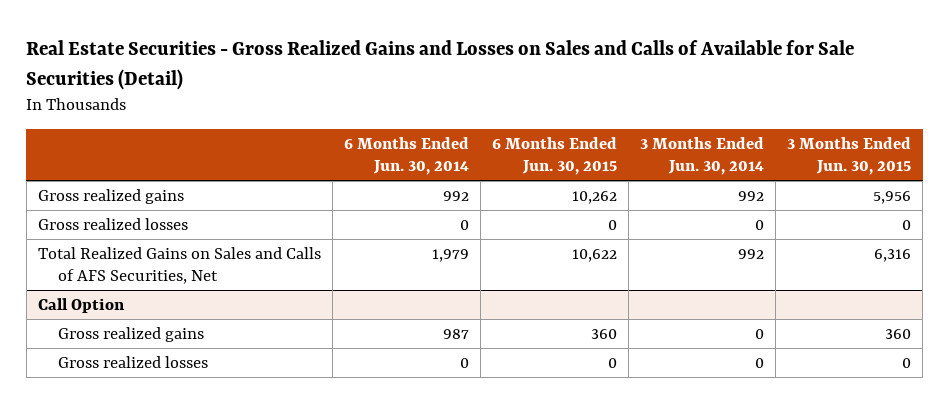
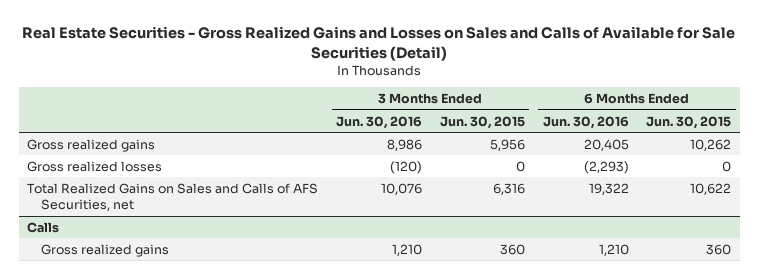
- | 6 Months Ended Jun. 30, 2014 | 6 Months Ended Jun. 30, 2015 | 3 Months Ended Jun. 30, 2014 | 3 Months Ended Jun. 30, 2015
+ | 3 Months Ended Jun. 30, 2016 | 3 Months Ended Jun. 30, 2015 | 6 Months Ended Jun. 30, 2016 | 6 Months Ended Jun. 30, 2015
- Total Realized Gains on Sales and Calls of AFS Securities, Net | 1,979 | 10,622 | 992 | 6,316
- Call Option
+ Total Realized Gains on Sales and Calls of AFS Securities, net | 10,076 | 6,316 | 19,322 | 10,622
+ Calls
- Gross realized losses | 0 | 0 | 0 | 0

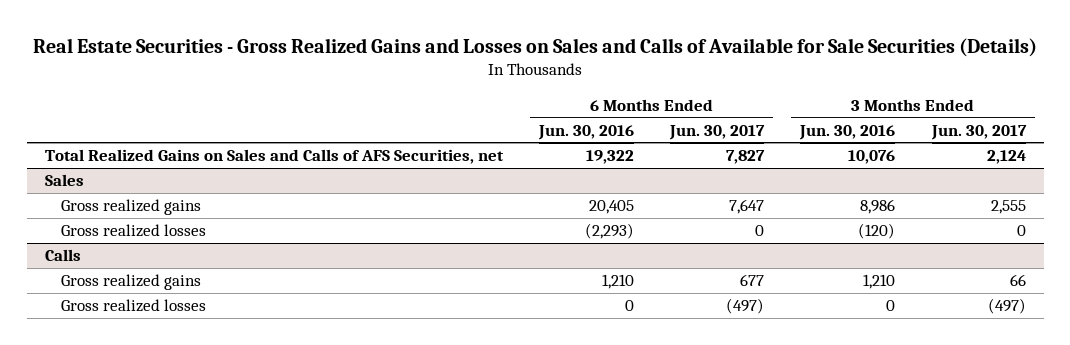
- Real Estate Securities - Gross Realized Gains and Losses on Sales and Calls of Available for Sale Securities (Detail)
+ Real Estate Securities - Gross Realized Gains and Losses on Sales and Calls of Available for Sale Securities (Details)
- | 3 Months Ended Jun. 30, 2016 | 3 Months Ended Jun. 30, 2015 | 6 Months Ended Jun. 30, 2016 | 6 Months Ended Jun. 30, 2015
+ | 6 Months Ended Jun. 30, 2016 | 6 Months Ended Jun. 30, 2017 | 3 Months Ended Jun. 30, 2016 | 3 Months Ended Jun. 30, 2017
moved up: Total Realized Gains on Sales and Calls of AFS Securities, net | 19,322 | 7,827 | 10,076 | 2,124
+ Sales
@ Calls
+ Gross realized losses | 0 | (497) | 0 | (497)

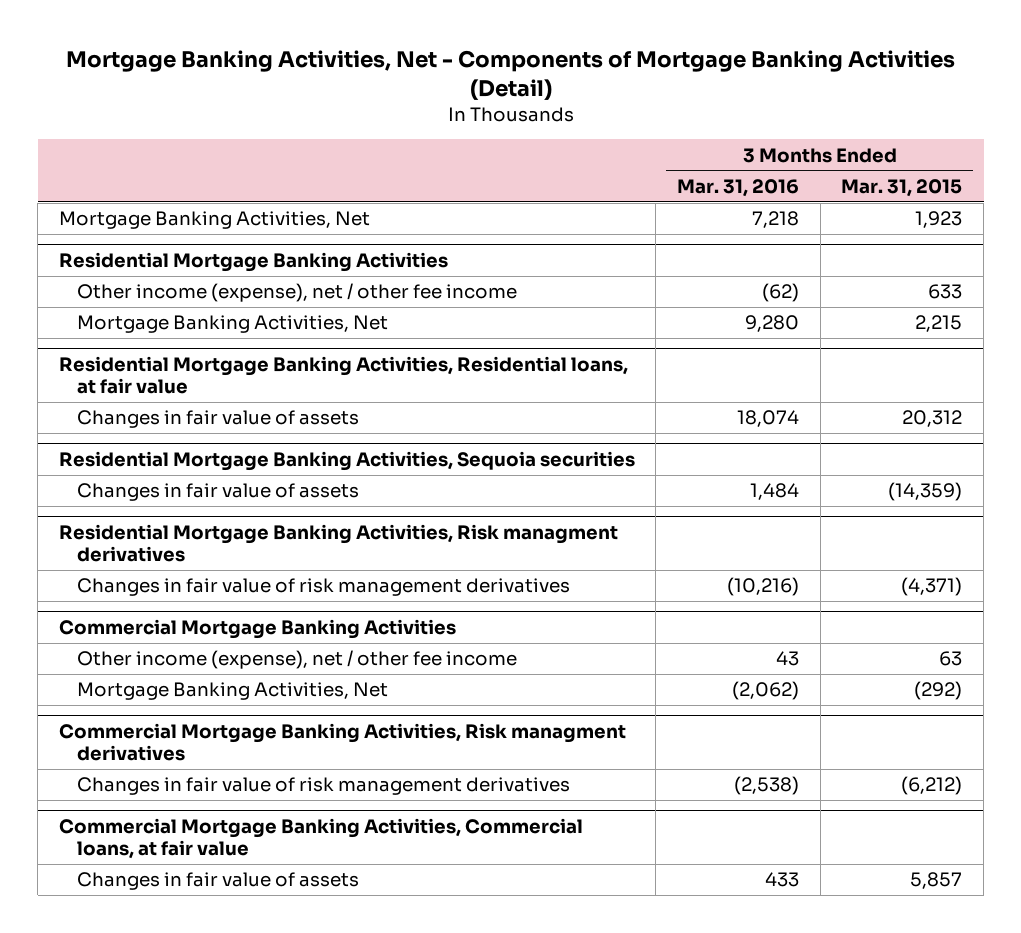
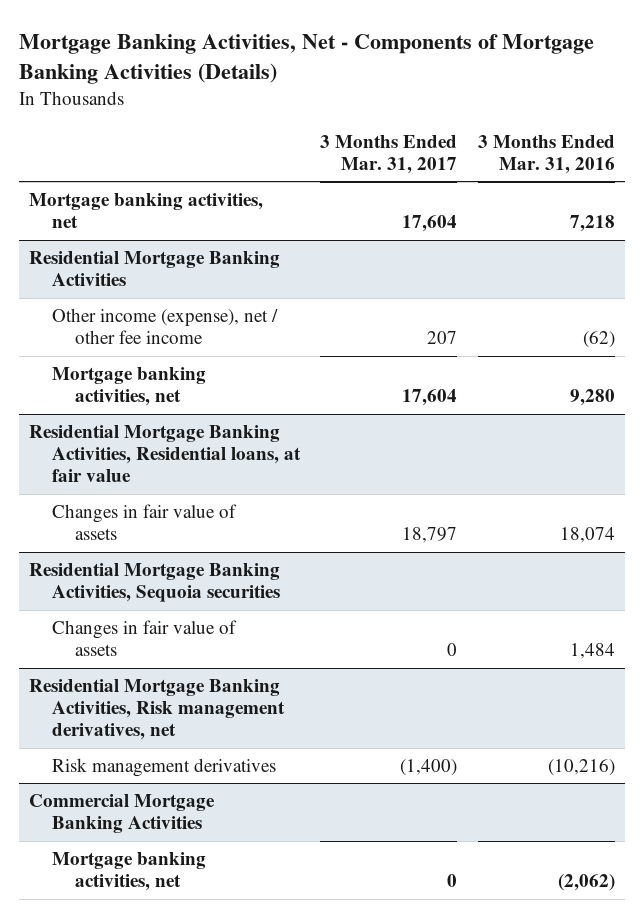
- Mortgage Banking Activities, Net - Components of Mortgage Banking Activities (Detail)
+ Mortgage Banking Activities, Net - Components of Mortgage Banking Activities (Details)
- | 3 Months Ended Mar. 31, 2016 | 3 Months Ended Mar. 31, 2015
+ | 3 Months Ended Mar. 31, 2017 | 3 Months Ended Mar. 31, 2016
- Mortgage Banking Activities, Net | 7,218 | 1,923
+ Mortgage banking activities, net | 17,604 | 7,218
@ Residential Mortgage Banking Activities
- Mortgage Banking Activities, Net | 9,280 | 2,215
+ Mortgage banking activities, net | 17,604 | 9,280
- Residential Mortgage Banking Activities, Risk managment derivatives
- Changes in fair value of risk management derivatives | (10,216) | (4,371)
+ Residential Mortgage Banking Activities, Risk management derivatives, net
+ Risk management derivatives | (1,400) | (10,216)
@ Commercial Mortgage Banking Activities
- Other income (expense), net / other fee income | 43 | 63
- Mortgage Banking Activities, Net | (2,062) | (292)
- Commercial Mortgage Banking Activities, Risk managment derivatives
- Changes in fair value of risk management derivatives | (2,538) | (6,212)
- Commercial Mortgage Banking Activities, Commercial loans, at fair value
- Changes in fair value of assets | 433 | 5,857
@ Commercial Mortgage Banking Activities
+ Mortgage banking activities, net | 0 | (2,062)

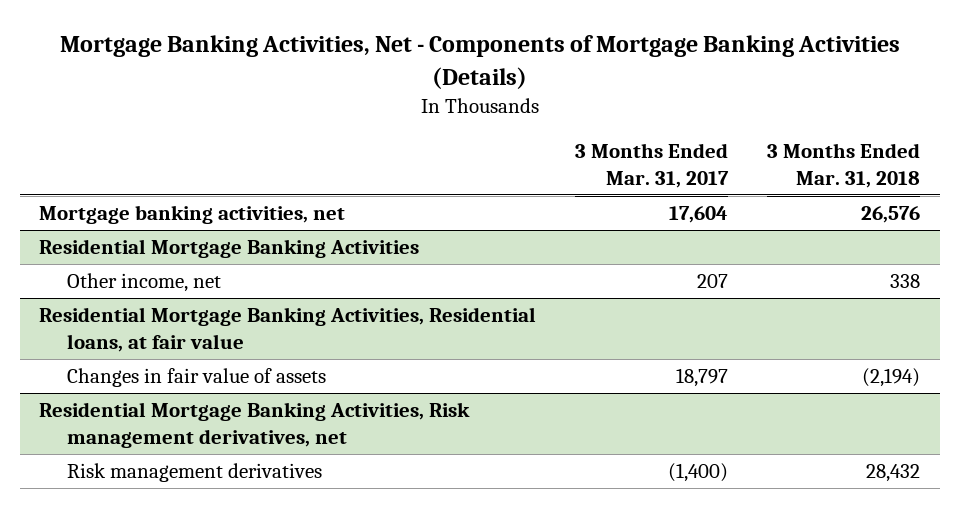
- | 3 Months Ended Mar. 31, 2017 | 3 Months Ended Mar. 31, 2016
+ | 3 Months Ended Mar. 31, 2017 | 3 Months Ended Mar. 31, 2018
@ Residential Mortgage Banking Activities
- Other income (expense), net / other fee income | 207 | (62)
- Mortgage banking activities, net | 17,604 | 9,280
+ Other income, net | 207 | 338
- Residential Mortgage Banking Activities, Sequoia securities
- Changes in fair value of assets | 0 | 1,484
- Commercial Mortgage Banking Activities
- Mortgage banking activities, net | 0 | (2,062)

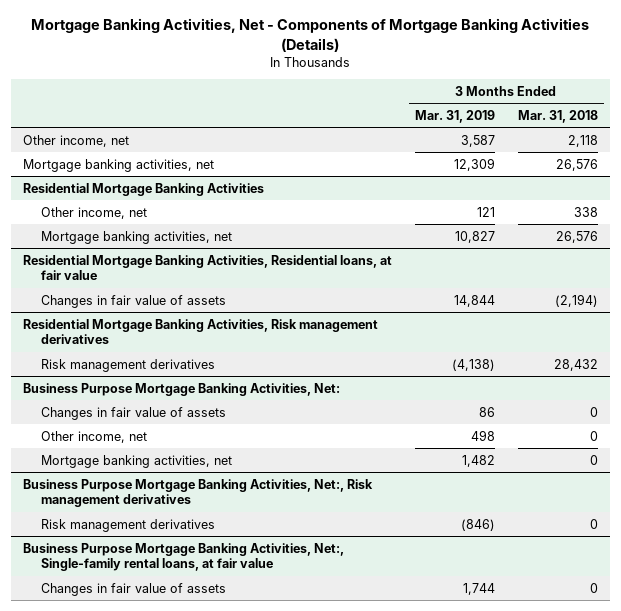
- | 3 Months Ended Mar. 31, 2017 | 3 Months Ended Mar. 31, 2018
+ | 3 Months Ended Mar. 31, 2019 | 3 Months Ended Mar. 31, 2018
+ Other income, net | 3,587 | 2,118
@ Residential Mortgage Banking Activities
+ Mortgage banking activities, net | 10,827 | 26,576
- Residential Mortgage Banking Activities, Risk management derivatives, net
+ Residential Mortgage Banking Activities, Risk management derivatives
+ Business Purpose Mortgage Banking Activities, Net:
+ Changes in fair value of assets | 86 | 0
+ Other income, net | 498 | 0
+ Mortgage banking activities, net | 1,482 | 0
+ Business Purpose Mortgage Banking Activities, Net:, Risk management derivatives
+ Risk management derivatives | (846) | 0
+ Business Purpose Mortgage Banking Activities, Net:, Single-family rental loans, at fair value
+ Changes in fair value of assets | 1,744 | 0

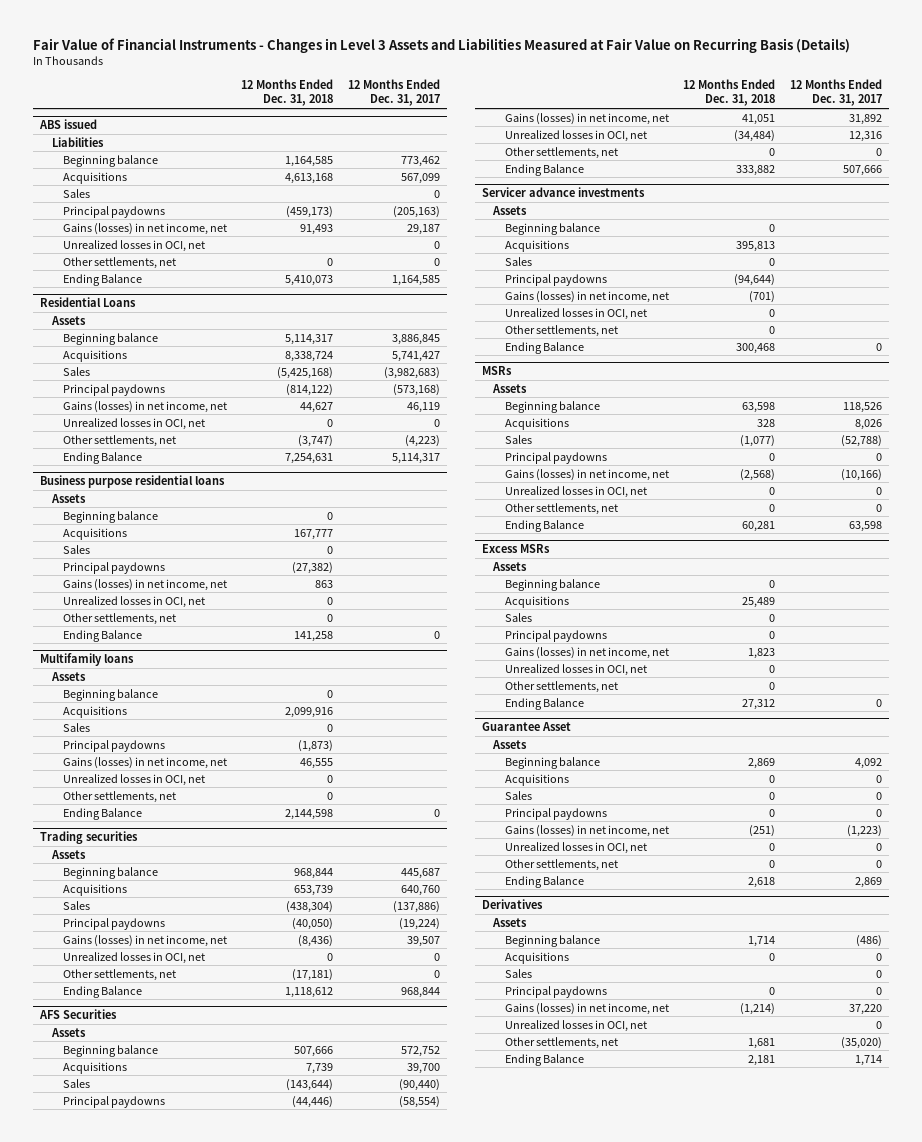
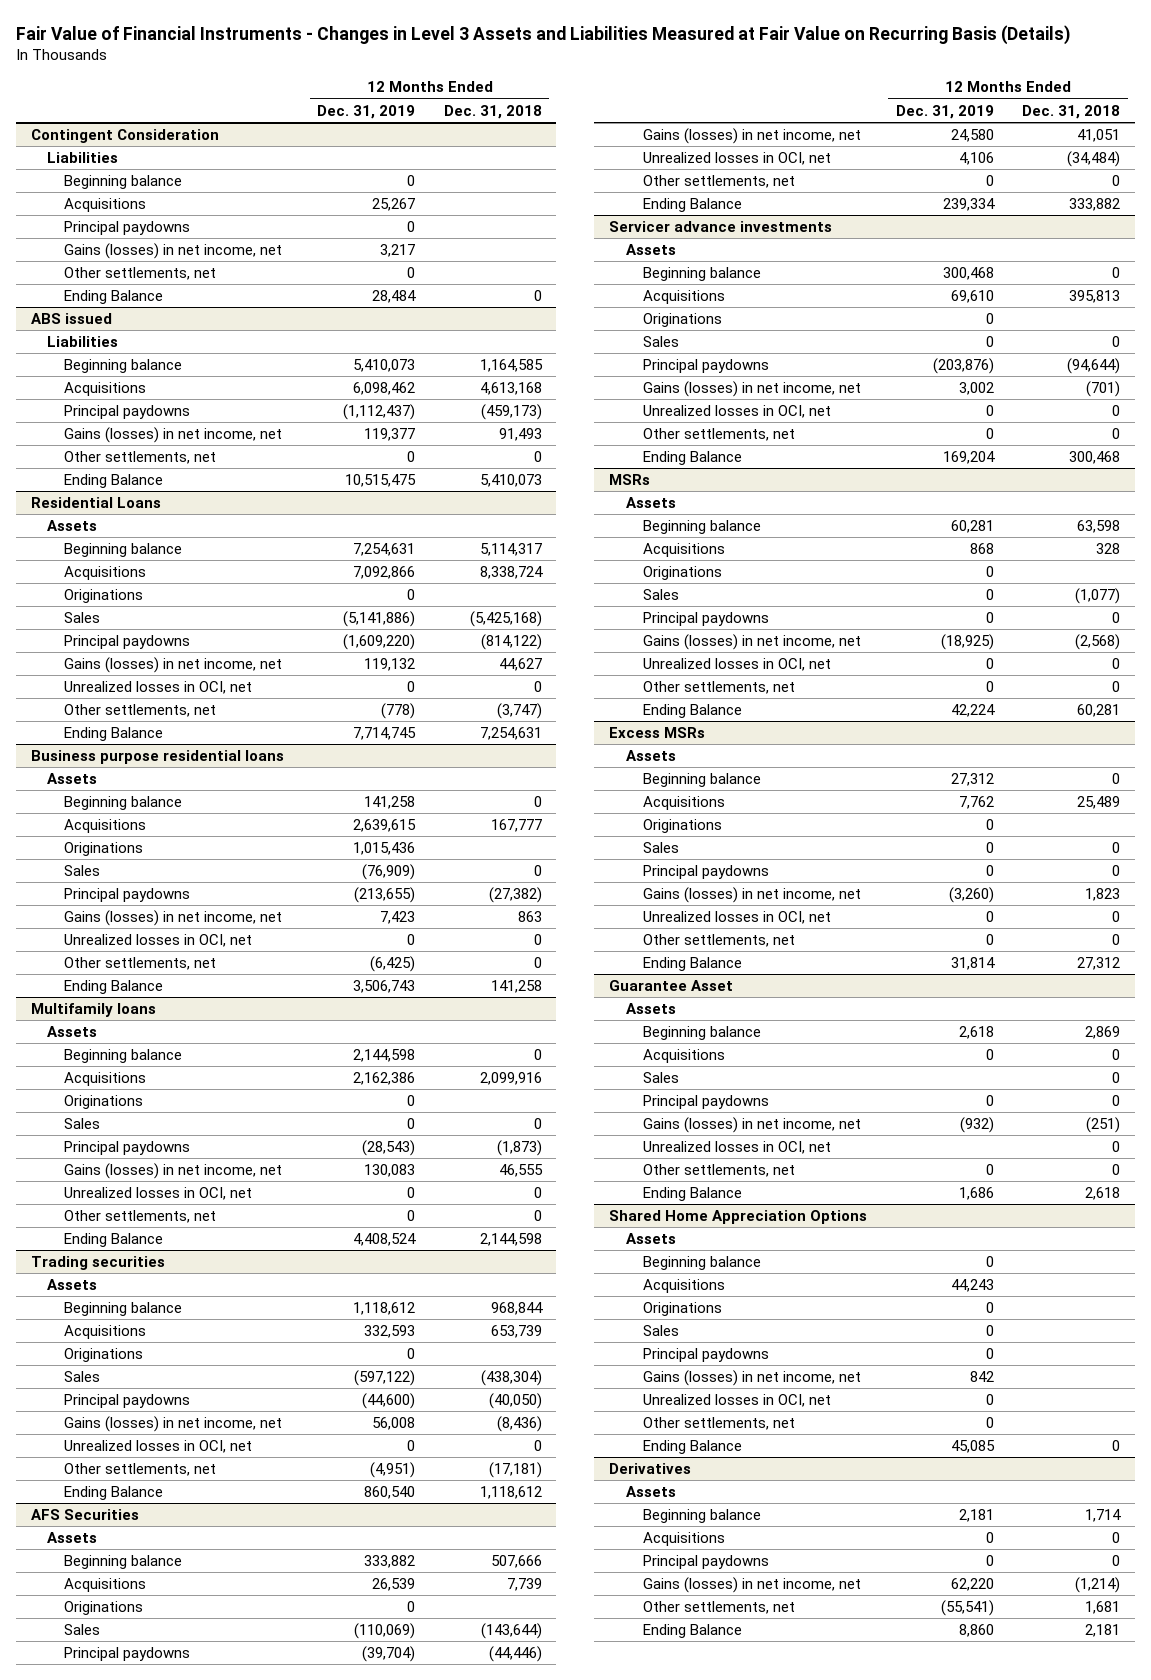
- | 12 Months Ended Dec. 31, 2018 | 12 Months Ended Dec. 31, 2017
+ | 12 Months Ended Dec. 31, 2019 | 12 Months Ended Dec. 31, 2018
+ Contingent Consideration
+ Liabilities
+ Beginning balance | 0 |
+ Acquisitions | 25,267 |
+ Principal paydowns | 0 |
+ Gains (losses) in net income, net | 3,217 |
+ Other settlements, net | 0 |
+ Ending Balance | 28,484 | 0
@ ABS issued
- Sales | | 0
- Unrealized losses in OCI, net | | 0
@ Residential Loans
+ Originations | 0 |
@ Business purpose residential loans
+ Originations | 1,015,436 |
@ Multifamily loans
+ Originations | 0 |
@ Trading securities
+ Originations | 0 |
@ AFS Securities
+ Originations | 0 |
@ Servicer advance investments
+ Originations | 0 |
@ MSRs
+ Originations | 0 |
@ Excess MSRs
+ Originations | 0 |
+ Shared Home Appreciation Options
+ Assets
+ Beginning balance | 0 |
+ Acquisitions | 44,243 |
+ Originations | 0 |
+ Sales | 0 |
+ Principal paydowns | 0 |
+ Gains (losses) in net income, net | 842 |
+ Unrealized losses in OCI, net | 0 |
+ Other settlements, net | 0 |
+ Ending Balance | 45,085 | 0
@ Derivatives
- Sales | | 0
- Unrealized losses in OCI, net | | 0

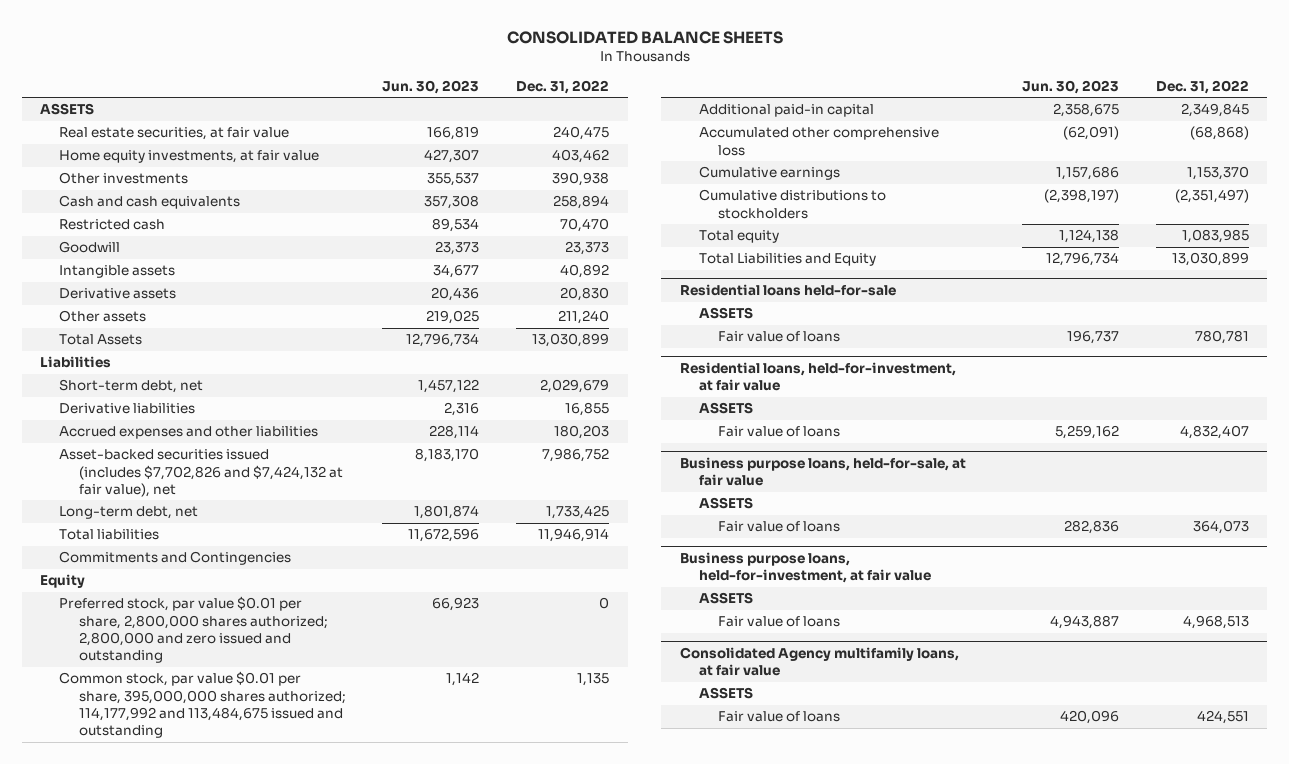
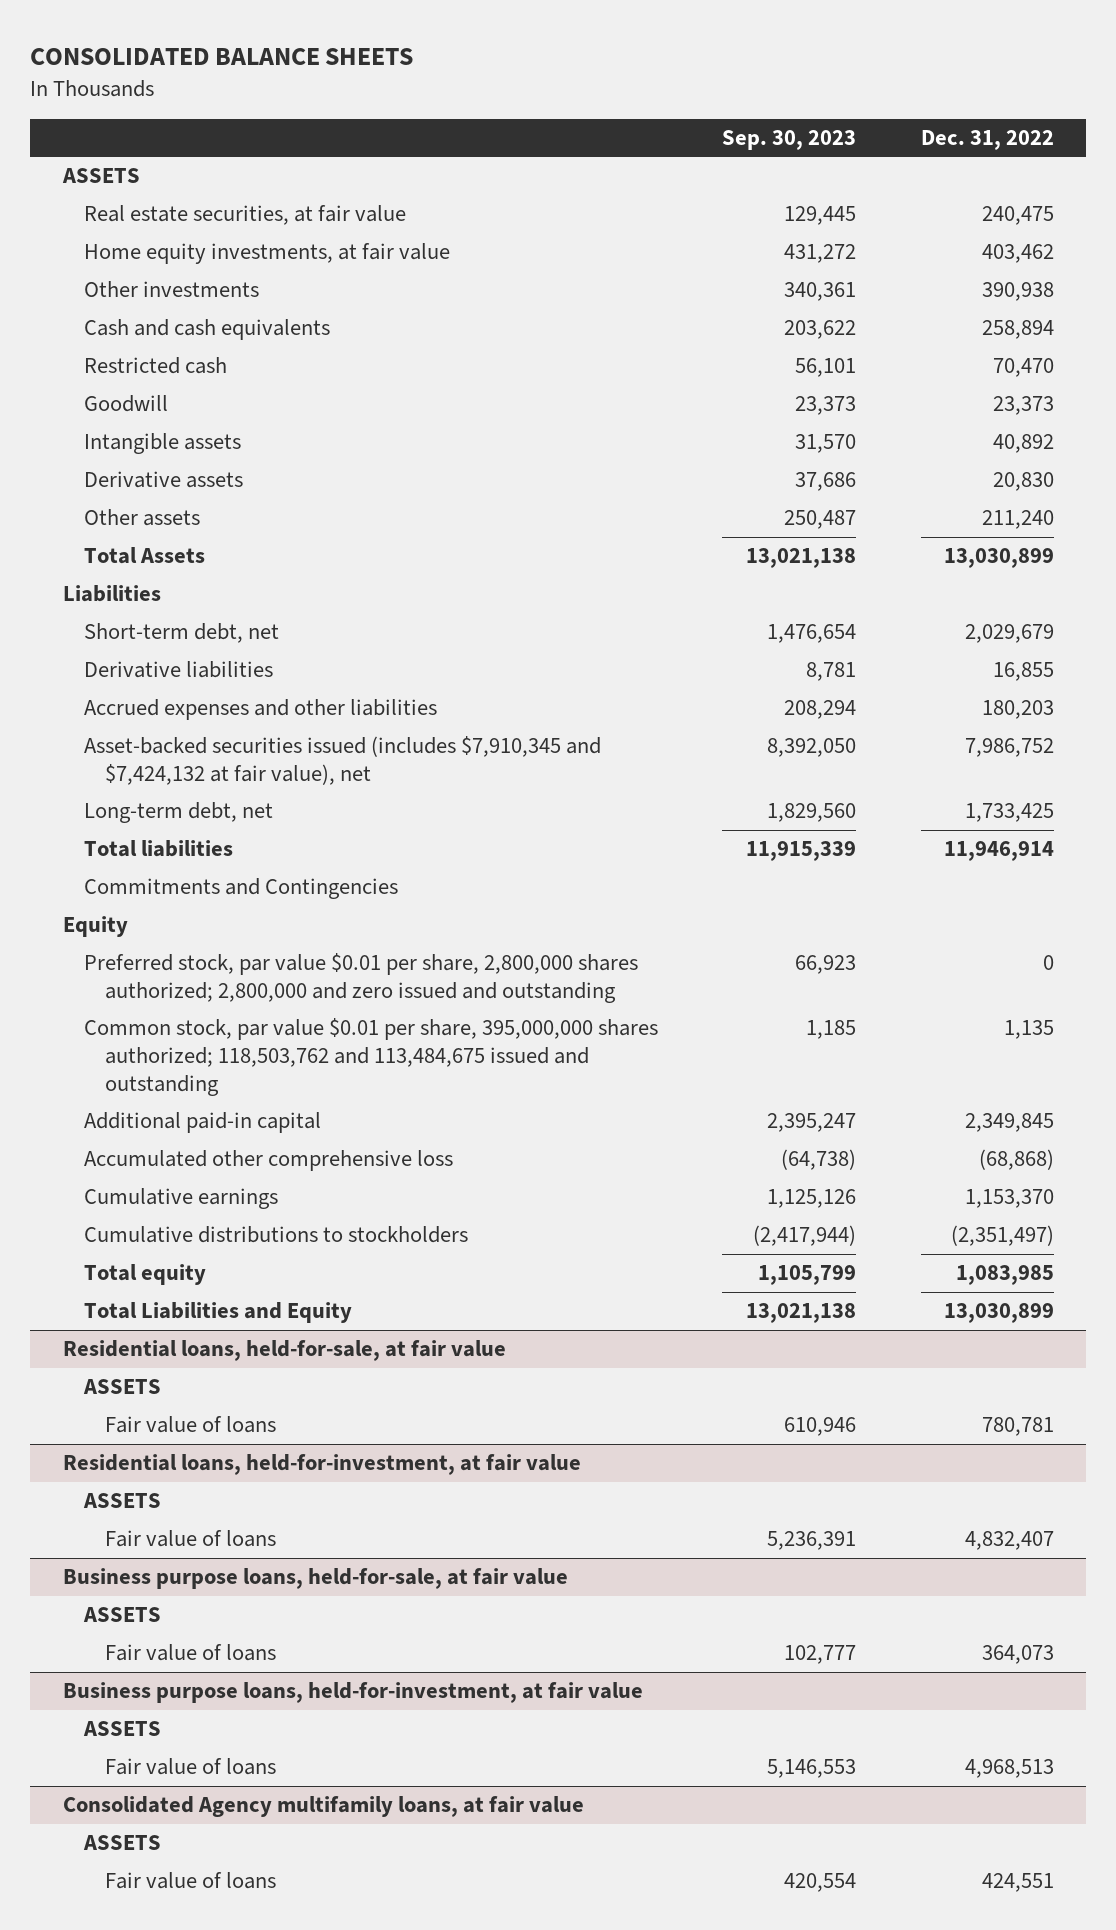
- | Jun. 30, 2023 | Dec. 31, 2022
+ | Sep. 30, 2023 | Dec. 31, 2022
- Asset-backed securities issued (includes $7,702,826 and $7,424,132 at fair value), net | 8,183,170 | 7,986,752
+ Asset-backed securities issued (includes $7,910,345 and $7,424,132 at fair value), net | 8,392,050 | 7,986,752
- Common stock, par value $0.01 per share, 395,000,000 shares authorized; 114,177,992 and 113,484,675 issued and outstanding | 1,142 | 1,135
+ Common stock, par value $0.01 per share, 395,000,000 shares authorized; 118,503,762 and 113,484,675 issued and outstanding | 1,185 | 1,135
- Residential loans held-for-sale
+ Residential loans, held-for-sale, at fair value

